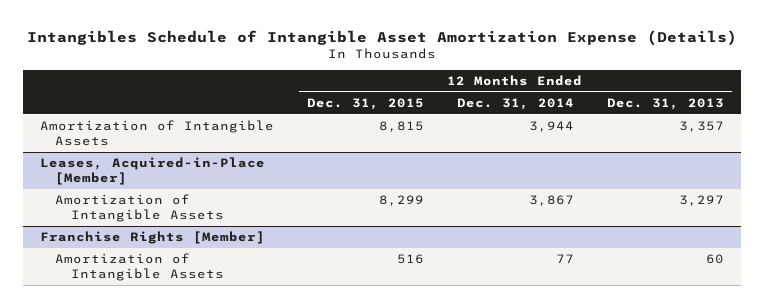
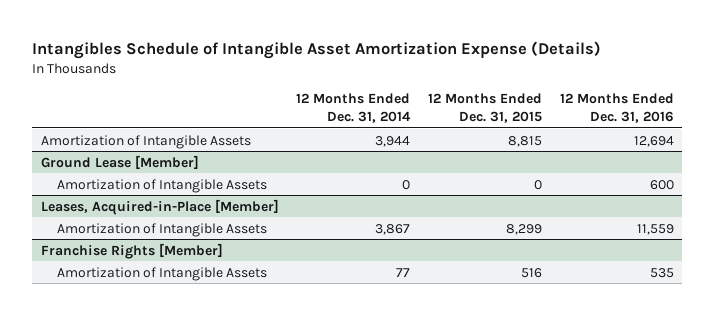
- | 12 Months Ended Dec. 31, 2015 | 12 Months Ended Dec. 31, 2014 | 12 Months Ended Dec. 31, 2013
+ | 12 Months Ended Dec. 31, 2014 | 12 Months Ended Dec. 31, 2015 | 12 Months Ended Dec. 31, 2016
+ Ground Lease [Member]
+ Amortization of Intangible Assets | 0 | 0 | 600

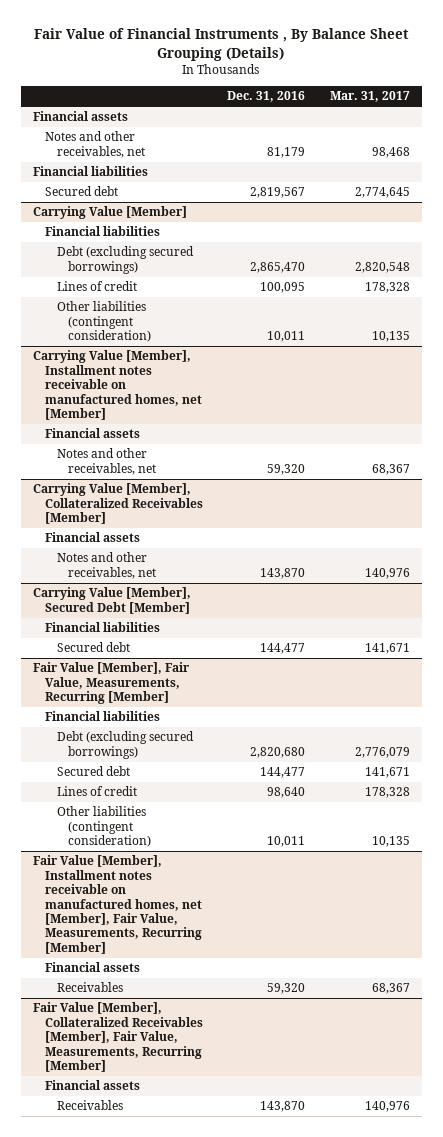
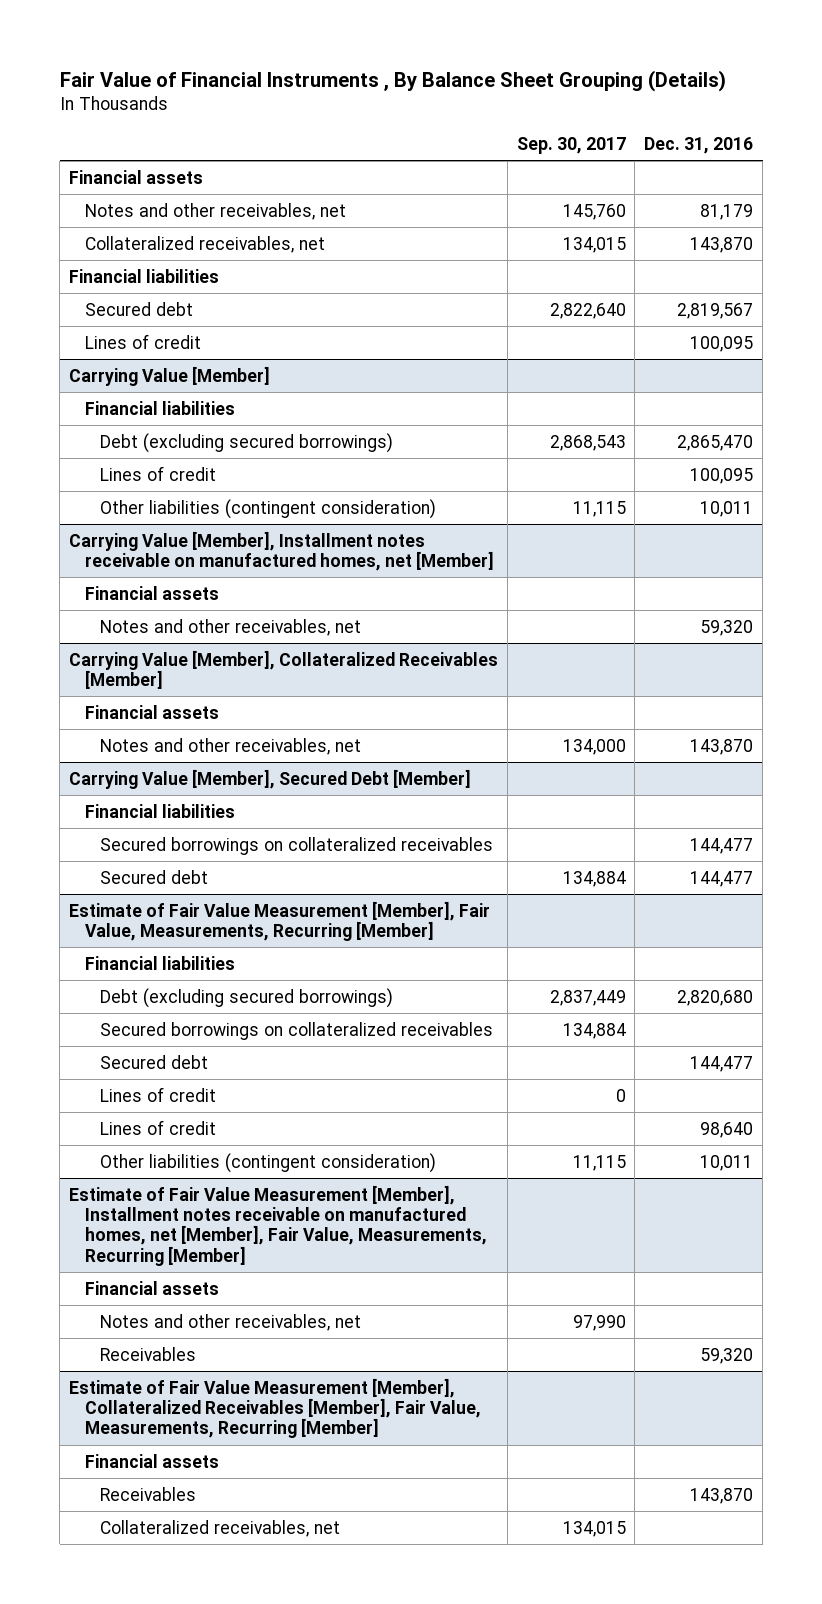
- | Dec. 31, 2016 | Mar. 31, 2017
+ | Sep. 30, 2017 | Dec. 31, 2016
+ Collateralized receivables, net | 134,015 | 143,870
+ Lines of credit | | 100,095
@ Carrying Value [Member], Secured Debt [Member]
+ Secured borrowings on collateralized receivables | | 144,477
- Fair Value [Member], Fair Value, Measurements, Recurring [Member]
+ Estimate of Fair Value Measurement [Member], Fair Value, Measurements, Recurring [Member]
+ Secured borrowings on collateralized receivables | 134,884 |
+ Lines of credit | 0 |
- Fair Value [Member], Installment notes receivable on manufactured homes, net [Member], Fair Value, Measurements, Recurring [Member]
+ Estimate of Fair Value Measurement [Member], Installment notes receivable on manufactured homes, net [Member], Fair Value, Measurements, Recurring [Member]
+ Notes and other receivables, net | 97,990 |
- Fair Value [Member], Collateralized Receivables [Member], Fair Value, Measurements, Recurring [Member]
+ Estimate of Fair Value Measurement [Member], Collateralized Receivables [Member], Fair Value, Measurements, Recurring [Member]
+ Collateralized receivables, net | 134,015 |

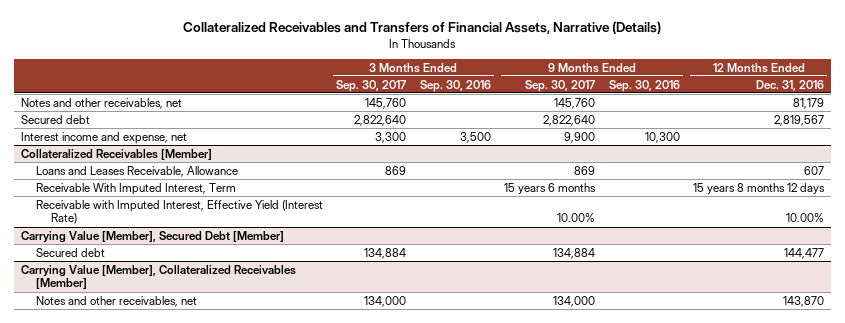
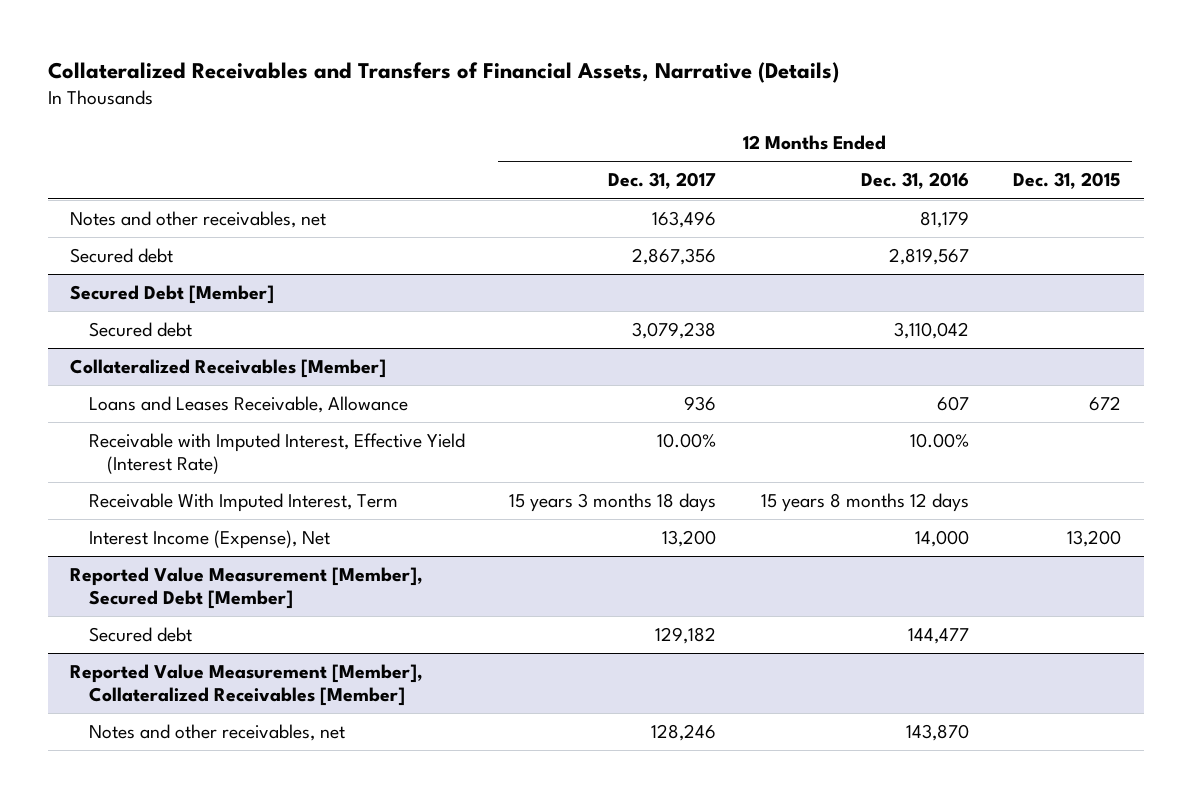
- | 3 Months Ended Sep. 30, 2017 | 3 Months Ended Sep. 30, 2016 | 9 Months Ended Sep. 30, 2017 | 9 Months Ended Sep. 30, 2016 | 12 Months Ended Dec. 31, 2016
+ | 12 Months Ended Dec. 31, 2017 | 12 Months Ended Dec. 31, 2016 | 12 Months Ended Dec. 31, 2015
- Interest income and expense, net | 3,300 | 3,500 | 9,900 | 10,300 |
+ Secured Debt [Member]
+ Secured debt | 3,079,238 | 3,110,042 |
- Carrying Value [Member], Secured Debt [Member]
@ Collateralized Receivables [Member]
moved down: Receivable With Imputed Interest, Term | 15 years 3 months 18 days | 15 years 8 months 12 days |
+ Interest Income (Expense), Net | 13,200 | 14,000 | 13,200
+ Reported Value Measurement [Member], Secured Debt [Member]
- Carrying Value [Member], Collateralized Receivables [Member]
+ Reported Value Measurement [Member], Collateralized Receivables [Member]

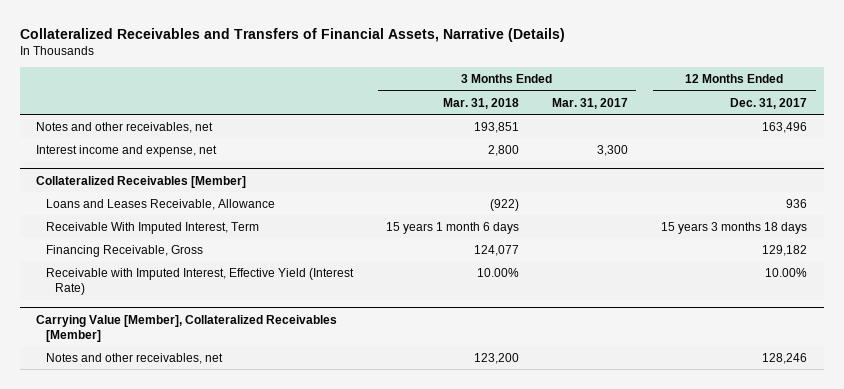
- | 12 Months Ended Dec. 31, 2017 | 12 Months Ended Dec. 31, 2016 | 12 Months Ended Dec. 31, 2015
+ | 3 Months Ended Mar. 31, 2018 | 3 Months Ended Mar. 31, 2017 | 12 Months Ended Dec. 31, 2017
- Secured debt | 2,867,356 | 2,819,567 |
- Secured Debt [Member]
- Secured debt | 3,079,238 | 3,110,042 |
+ Interest income and expense, net | 2,800 | 3,300 |
@ Collateralized Receivables [Member]
- Interest Income (Expense), Net | 13,200 | 14,000 | 13,200
- Reported Value Measurement [Member], Secured Debt [Member]
- Secured debt | 129,182 | 144,477 |
- Reported Value Measurement [Member], Collateralized Receivables [Member]
@ Collateralized Receivables [Member]
+ Financing Receivable, Gross | 124,077 | | 129,182
moved down: Receivable with Imputed Interest, Effective Yield (Interest Rate) | 10.00% | | 10.00%
+ Carrying Value [Member], Collateralized Receivables [Member]

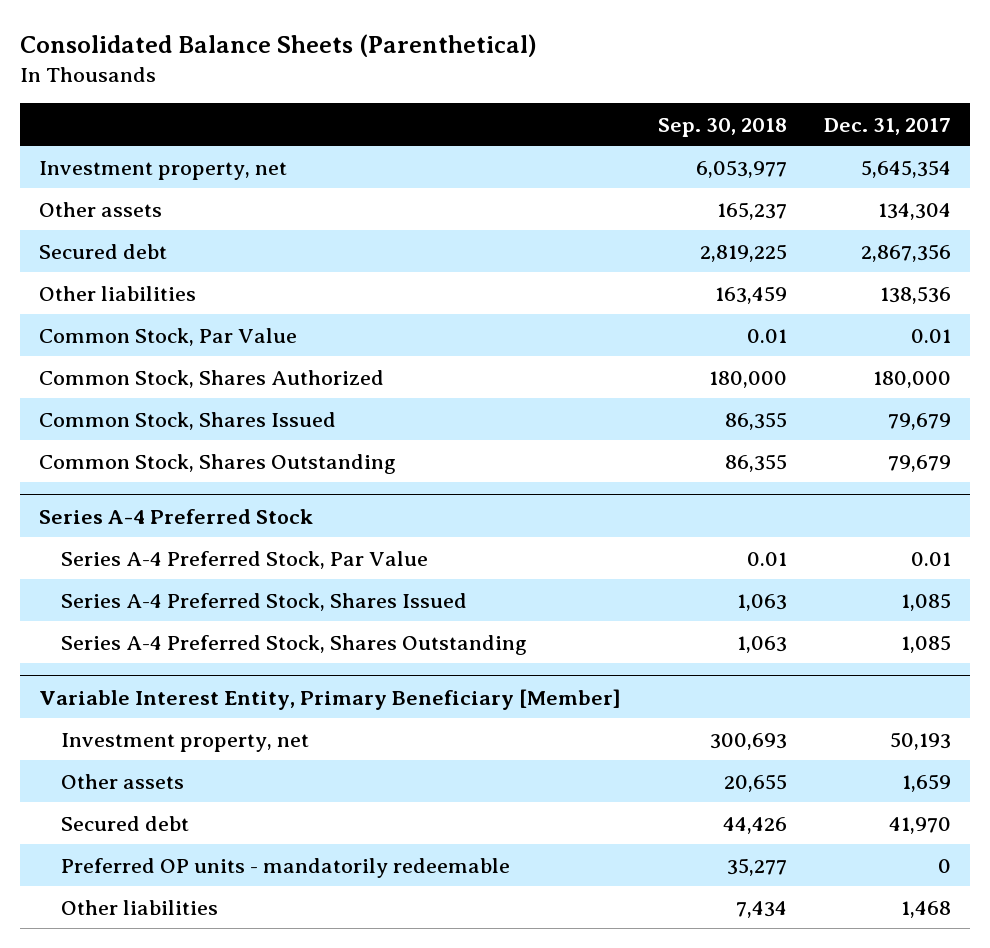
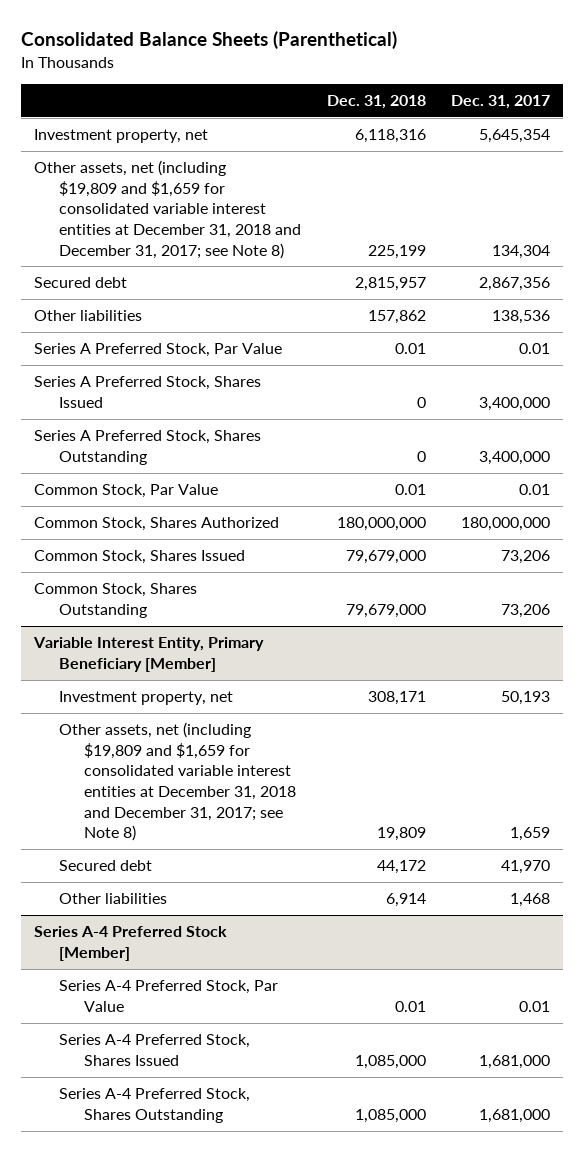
- | Sep. 30, 2018 | Dec. 31, 2017
+ | Dec. 31, 2018 | Dec. 31, 2017
- Other assets | 165,237 | 134,304
+ Other assets, net (including $19,809 and $1,659 for consolidated variable interest entities at December 31, 2018 and December 31, 2017; see Note 8) | 225,199 | 134,304
+ Series A Preferred Stock, Par Value | 0.01 | 0.01
+ Series A Preferred Stock, Shares Issued | 0 | 3,400,000
+ Series A Preferred Stock, Shares Outstanding | 0 | 3,400,000
- Common Stock, Shares Authorized | 180,000 | 180,000
- Common Stock, Shares Issued | 86,355 | 79,679
- Common Stock, Shares Outstanding | 86,355 | 79,679
- Series A-4 Preferred Stock
- Series A-4 Preferred Stock, Par Value | 0.01 | 0.01
- Series A-4 Preferred Stock, Shares Issued | 1,063 | 1,085
- Series A-4 Preferred Stock, Shares Outstanding | 1,063 | 1,085
+ Common Stock, Shares Authorized | 180,000,000 | 180,000,000
+ Common Stock, Shares Issued | 79,679,000 | 73,206
+ Common Stock, Shares Outstanding | 79,679,000 | 73,206
@ Variable Interest Entity, Primary Beneficiary [Member]
- Other assets | 20,655 | 1,659
+ Other assets, net (including $19,809 and $1,659 for consolidated variable interest entities at December 31, 2018 and December 31, 2017; see Note 8) | 19,809 | 1,659
- Preferred OP units - mandatorily redeemable | 35,277 | 0
+ Series A-4 Preferred Stock [Member]
+ Series A-4 Preferred Stock, Par Value | 0.01 | 0.01
+ Series A-4 Preferred Stock, Shares Issued | 1,085,000 | 1,681,000
+ Series A-4 Preferred Stock, Shares Outstanding | 1,085,000 | 1,681,000

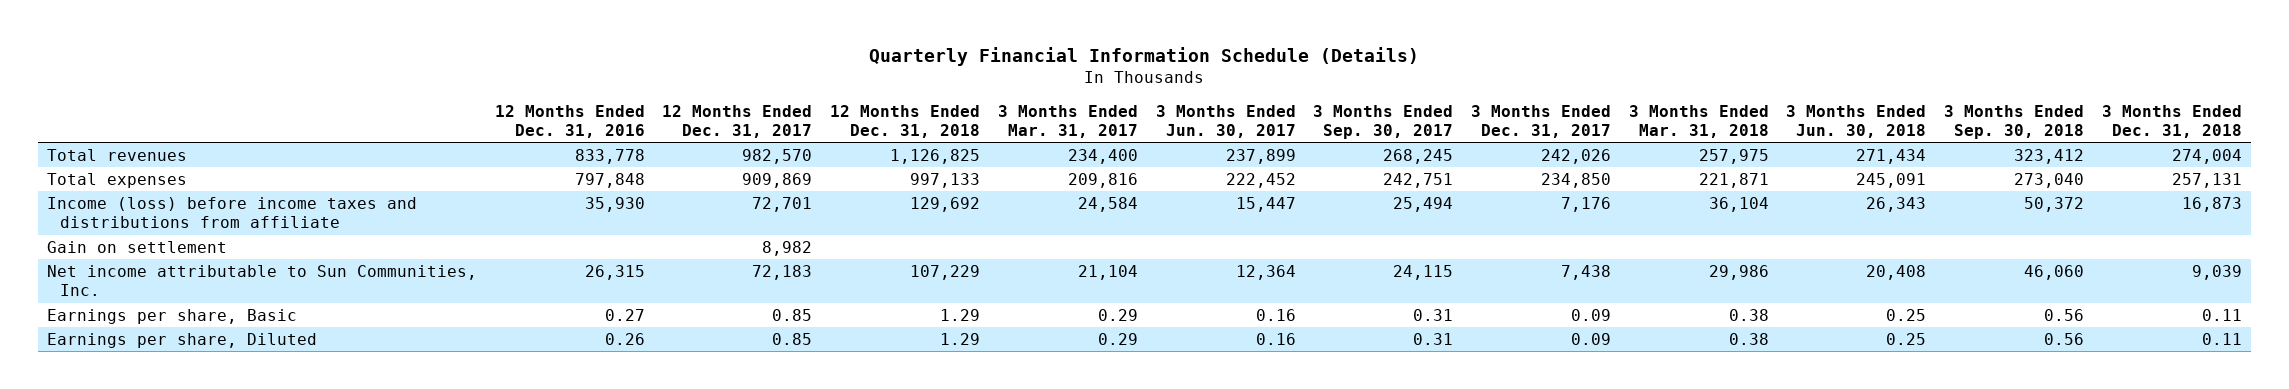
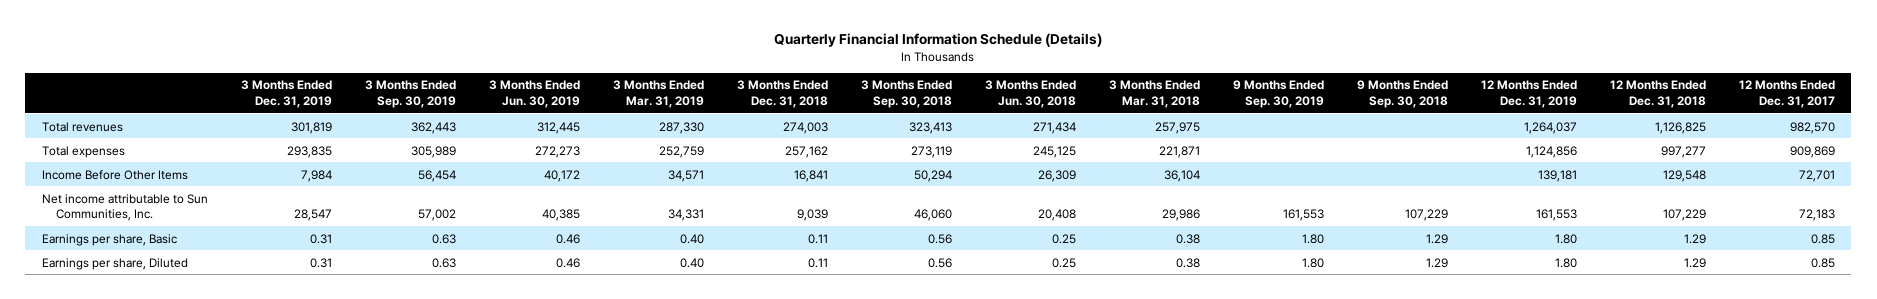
- | 12 Months Ended Dec. 31, 2016 | 12 Months Ended Dec. 31, 2017 | 12 Months Ended Dec. 31, 2018 | 3 Months Ended Mar. 31, 2017 | 3 Months Ended Jun. 30, 2017 | 3 Months Ended Sep. 30, 2017 | 3 Months Ended Dec. 31, 2017 | 3 Months Ended Mar. 31, 2018 | 3 Months Ended Jun. 30, 2018 | 3 Months Ended Sep. 30, 2018 | 3 Months Ended Dec. 31, 2018
+ | 3 Months Ended Dec. 31, 2019 | 3 Months Ended Sep. 30, 2019 | 3 Months Ended Jun. 30, 2019 | 3 Months Ended Mar. 31, 2019 | 3 Months Ended Dec. 31, 2018 | 3 Months Ended Sep. 30, 2018 | 3 Months Ended Jun. 30, 2018 | 3 Months Ended Mar. 31, 2018 | 9 Months Ended Sep. 30, 2019 | 9 Months Ended Sep. 30, 2018 | 12 Months Ended Dec. 31, 2019 | 12 Months Ended Dec. 31, 2018 | 12 Months Ended Dec. 31, 2017
- Total revenues | 833,778 | 982,570 | 1,126,825 | 234,400 | 237,899 | 268,245 | 242,026 | 257,975 | 271,434 | 323,412 | 274,004
- Total expenses | 797,848 | 909,869 | 997,133 | 209,816 | 222,452 | 242,751 | 234,850 | 221,871 | 245,091 | 273,040 | 257,131
- Income (loss) before income taxes and distributions from affiliate | 35,930 | 72,701 | 129,692 | 24,584 | 15,447 | 25,494 | 7,176 | 36,104 | 26,343 | 50,372 | 16,873
- Gain on settlement | | 8,982 | | | | | | | | |
+ Total revenues | 301,819 | 362,443 | 312,445 | 287,330 | 274,003 | 323,413 | 271,434 | 257,975 | | | 1,264,037 | 1,126,825 | 982,570
+ Total expenses | 293,835 | 305,989 | 272,273 | 252,759 | 257,162 | 273,119 | 245,125 | 221,871 | | | 1,124,856 | 997,277 | 909,869
+ Income Before Other Items | 7,984 | 56,454 | 40,172 | 34,571 | 16,841 | 50,294 | 26,309 | 36,104 | | | 139,181 | 129,548 | 72,701

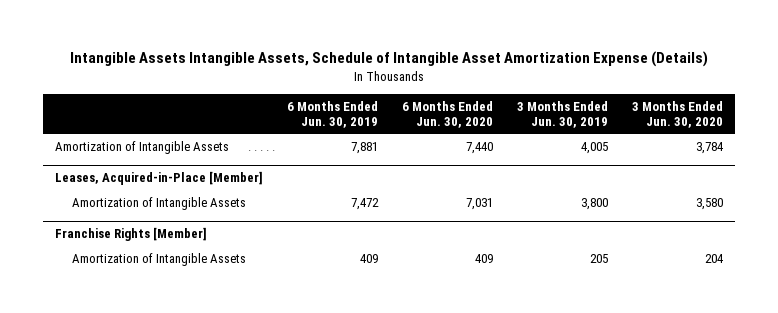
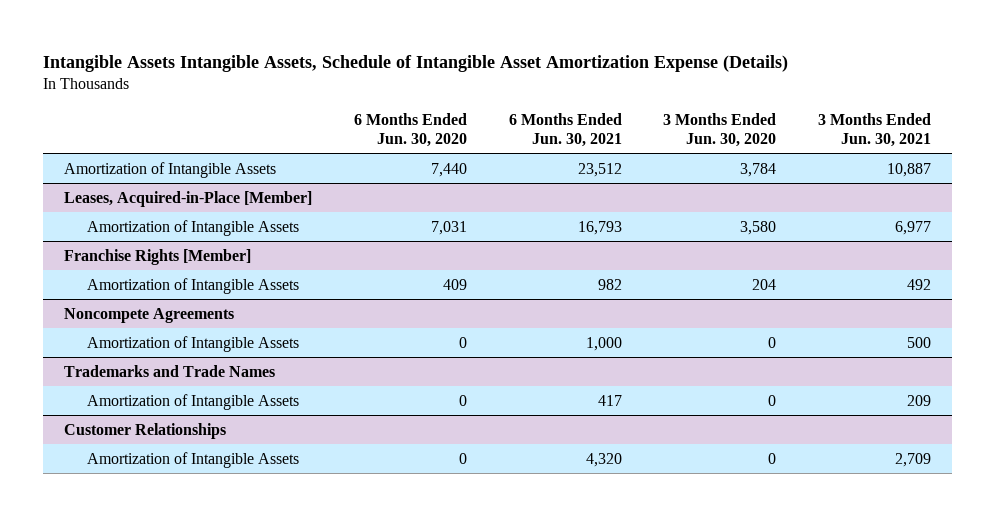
- | 6 Months Ended Jun. 30, 2019 | 6 Months Ended Jun. 30, 2020 | 3 Months Ended Jun. 30, 2019 | 3 Months Ended Jun. 30, 2020
+ | 6 Months Ended Jun. 30, 2020 | 6 Months Ended Jun. 30, 2021 | 3 Months Ended Jun. 30, 2020 | 3 Months Ended Jun. 30, 2021
+ Noncompete Agreements
+ Amortization of Intangible Assets | 0 | 1,000 | 0 | 500
+ Trademarks and Trade Names
+ Amortization of Intangible Assets | 0 | 417 | 0 | 209
+ Customer Relationships
+ Amortization of Intangible Assets | 0 | 4,320 | 0 | 2,709

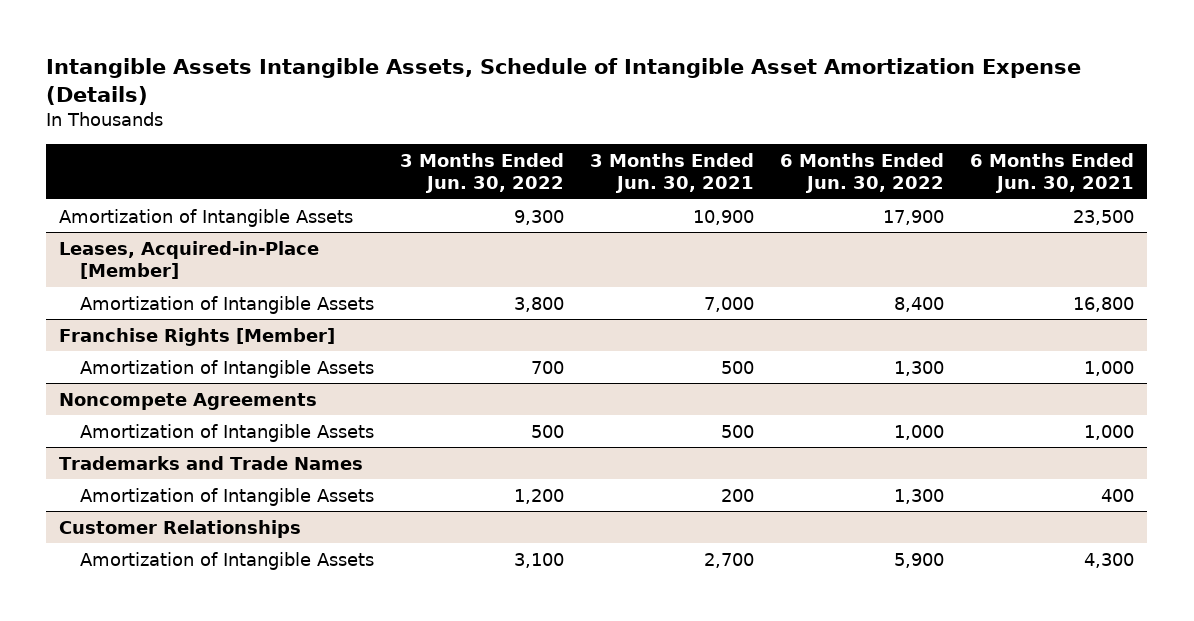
- | 6 Months Ended Jun. 30, 2020 | 6 Months Ended Jun. 30, 2021 | 3 Months Ended Jun. 30, 2020 | 3 Months Ended Jun. 30, 2021
+ | 3 Months Ended Jun. 30, 2022 | 3 Months Ended Jun. 30, 2021 | 6 Months Ended Jun. 30, 2022 | 6 Months Ended Jun. 30, 2021
- Amortization of Intangible Assets | 7,440 | 23,512 | 3,784 | 10,887
+ Amortization of Intangible Assets | 9,300 | 10,900 | 17,900 | 23,500
@ Leases, Acquired-in-Place [Member]
- Amortization of Intangible Assets | 7,031 | 16,793 | 3,580 | 6,977
+ Amortization of Intangible Assets | 3,800 | 7,000 | 8,400 | 16,800
@ Franchise Rights [Member]
- Amortization of Intangible Assets | 409 | 982 | 204 | 492
+ Amortization of Intangible Assets | 700 | 500 | 1,300 | 1,000
@ Trademarks and Trade Names
- Amortization of Intangible Assets | 0 | 417 | 0 | 209
+ Amortization of Intangible Assets | 1,200 | 200 | 1,300 | 400
@ Customer Relationships
- Amortization of Intangible Assets | 0 | 4,320 | 0 | 2,709
+ Amortization of Intangible Assets | 3,100 | 2,700 | 5,900 | 4,300

